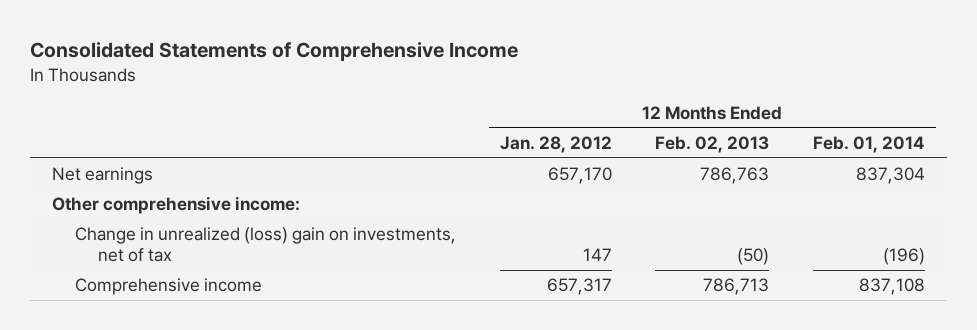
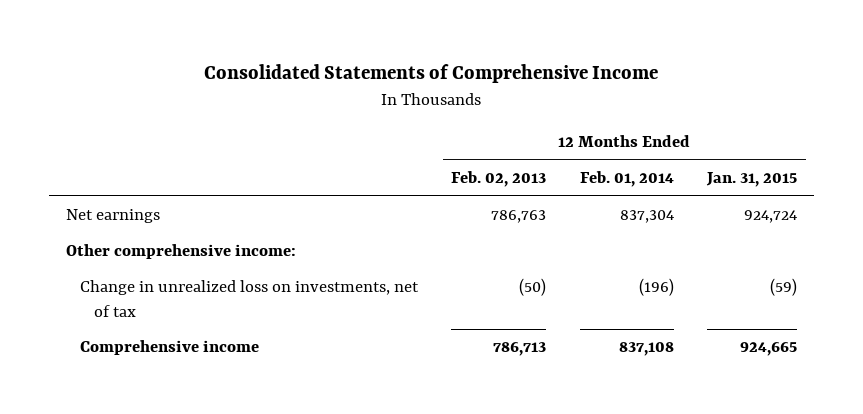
- | 12 Months Ended Jan. 28, 2012 | 12 Months Ended Feb. 02, 2013 | 12 Months Ended Feb. 01, 2014
+ | 12 Months Ended Feb. 02, 2013 | 12 Months Ended Feb. 01, 2014 | 12 Months Ended Jan. 31, 2015
- Change in unrealized (loss) gain on investments, net of tax | 147 | (50) | (196)
+ Change in unrealized loss on investments, net of tax | (50) | (196) | (59)

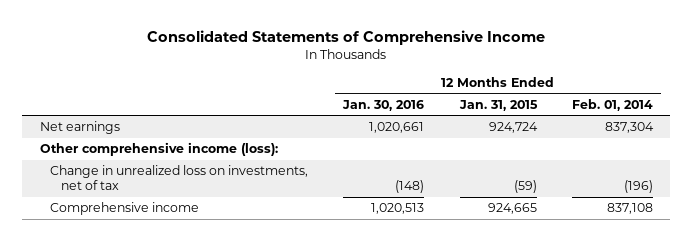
- | 12 Months Ended Feb. 02, 2013 | 12 Months Ended Feb. 01, 2014 | 12 Months Ended Jan. 31, 2015
+ | 12 Months Ended Jan. 30, 2016 | 12 Months Ended Jan. 31, 2015 | 12 Months Ended Feb. 01, 2014
- Other comprehensive income:
+ Other comprehensive income (loss):

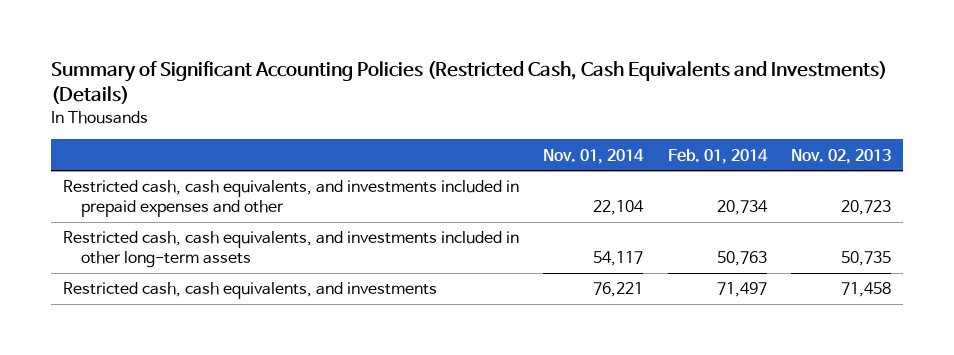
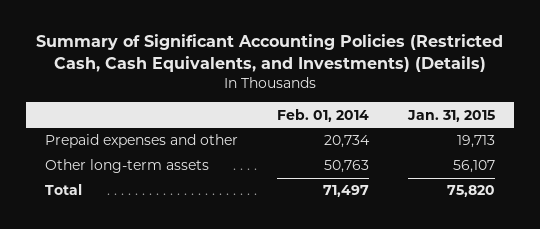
- Summary of Significant Accounting Policies (Restricted Cash, Cash Equivalents and Investments) (Details)
+ Summary of Significant Accounting Policies (Restricted Cash, Cash Equivalents, and Investments) (Details)
- | Nov. 01, 2014 | Feb. 01, 2014 | Nov. 02, 2013
+ | Feb. 01, 2014 | Jan. 31, 2015
- Restricted cash, cash equivalents, and investments included in prepaid expenses and other | 22,104 | 20,734 | 20,723
- Restricted cash, cash equivalents, and investments included in other long-term assets | 54,117 | 50,763 | 50,735
- Restricted cash, cash equivalents, and investments | 76,221 | 71,497 | 71,458
+ Prepaid expenses and other | 20,734 | 19,713
+ Other long-term assets | 50,763 | 56,107
+ Total | 71,497 | 75,820

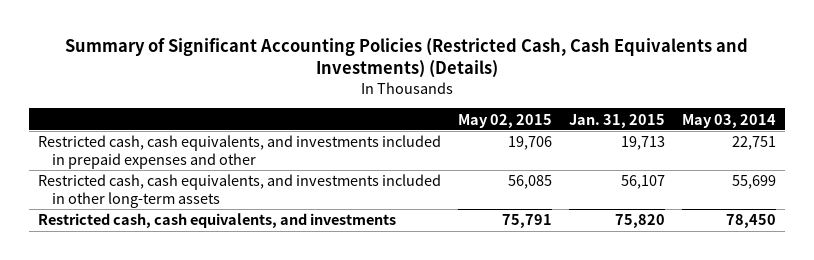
- Summary of Significant Accounting Policies (Restricted Cash, Cash Equivalents, and Investments) (Details)
+ Summary of Significant Accounting Policies (Restricted Cash, Cash Equivalents and Investments) (Details)
- | Feb. 01, 2014 | Jan. 31, 2015
+ | May 02, 2015 | Jan. 31, 2015 | May 03, 2014
- Prepaid expenses and other | 20,734 | 19,713
- Other long-term assets | 50,763 | 56,107
- Total | 71,497 | 75,820
+ Restricted cash, cash equivalents, and investments included in prepaid expenses and other | 19,706 | 19,713 | 22,751
+ Restricted cash, cash equivalents, and investments included in other long-term assets | 56,085 | 56,107 | 55,699
+ Restricted cash, cash equivalents, and investments | 75,791 | 75,820 | 78,450

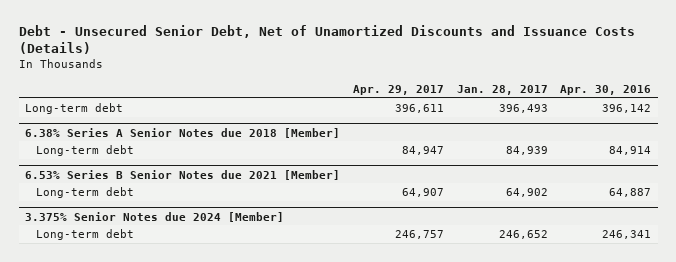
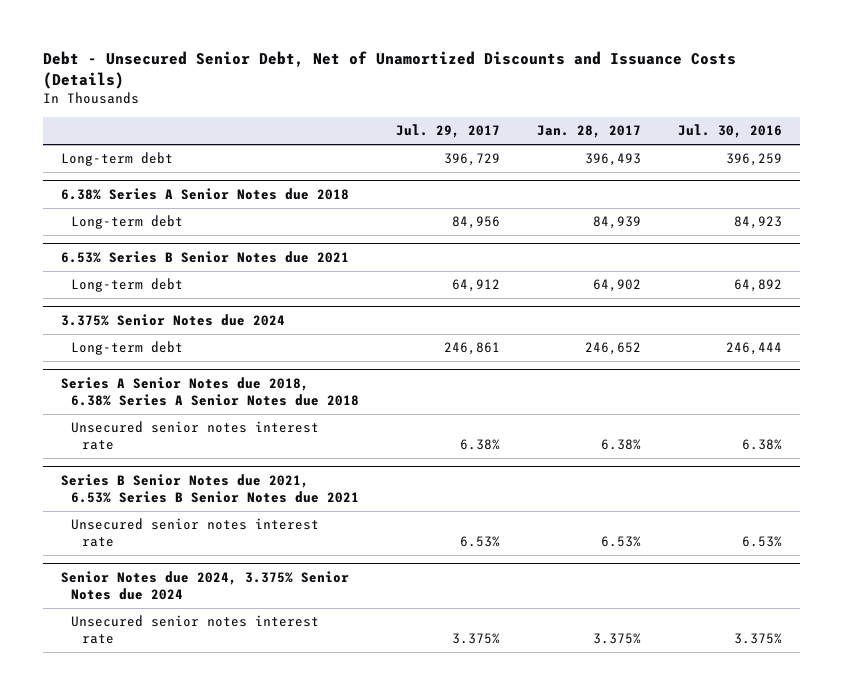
- | Apr. 29, 2017 | Jan. 28, 2017 | Apr. 30, 2016
+ | Jul. 29, 2017 | Jan. 28, 2017 | Jul. 30, 2016
- 6.38% Series A Senior Notes due 2018 [Member]
+ 6.38% Series A Senior Notes due 2018
- 6.53% Series B Senior Notes due 2021 [Member]
+ 6.53% Series B Senior Notes due 2021
- 3.375% Senior Notes due 2024 [Member]
+ 3.375% Senior Notes due 2024
+ Series A Senior Notes due 2018, 6.38% Series A Senior Notes due 2018
+ Unsecured senior notes interest rate | 6.38% | 6.38% | 6.38%
+ Series B Senior Notes due 2021, 6.53% Series B Senior Notes due 2021
+ Unsecured senior notes interest rate | 6.53% | 6.53% | 6.53%
+ Senior Notes due 2024, 3.375% Senior Notes due 2024
+ Unsecured senior notes interest rate | 3.375% | 3.375% | 3.375%

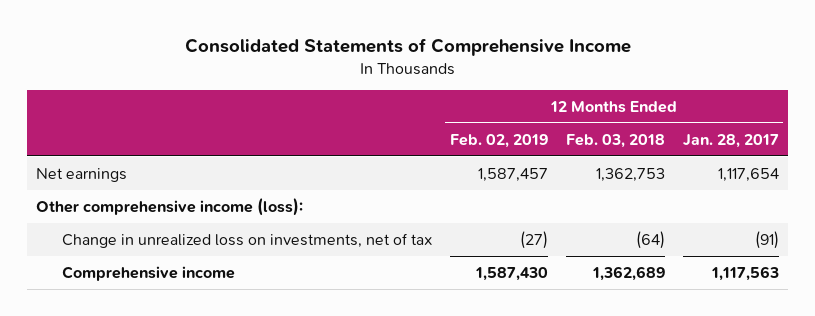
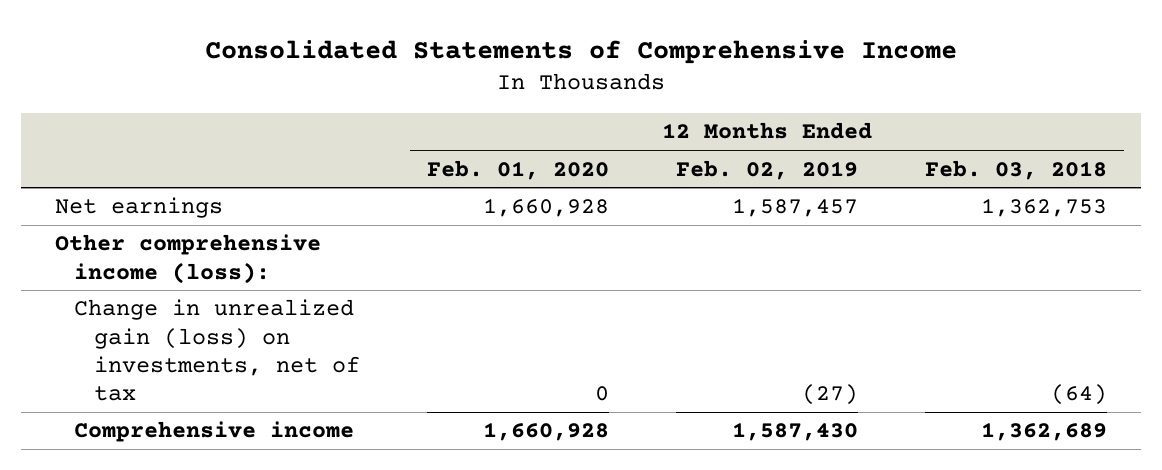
- | 12 Months Ended Feb. 02, 2019 | 12 Months Ended Feb. 03, 2018 | 12 Months Ended Jan. 28, 2017
+ | 12 Months Ended Feb. 01, 2020 | 12 Months Ended Feb. 02, 2019 | 12 Months Ended Feb. 03, 2018
- Change in unrealized loss on investments, net of tax | (27) | (64) | (91)
+ Change in unrealized gain (loss) on investments, net of tax | 0 | (27) | (64)

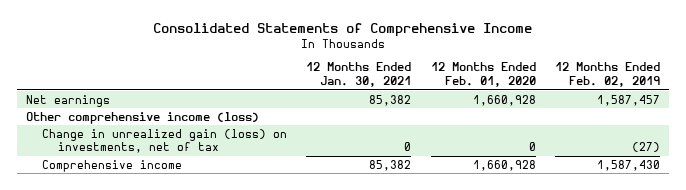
- | 12 Months Ended Feb. 01, 2020 | 12 Months Ended Feb. 02, 2019 | 12 Months Ended Feb. 03, 2018
+ | 12 Months Ended Jan. 30, 2021 | 12 Months Ended Feb. 01, 2020 | 12 Months Ended Feb. 02, 2019
- Other comprehensive income (loss):
+ Other comprehensive income (loss)

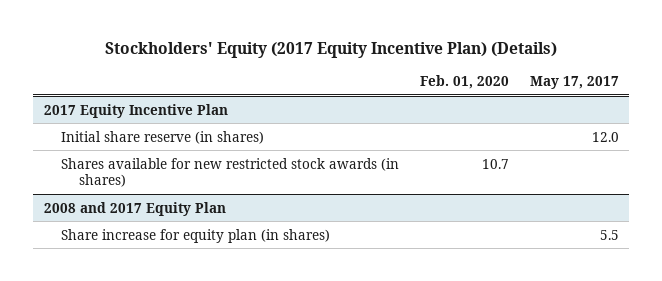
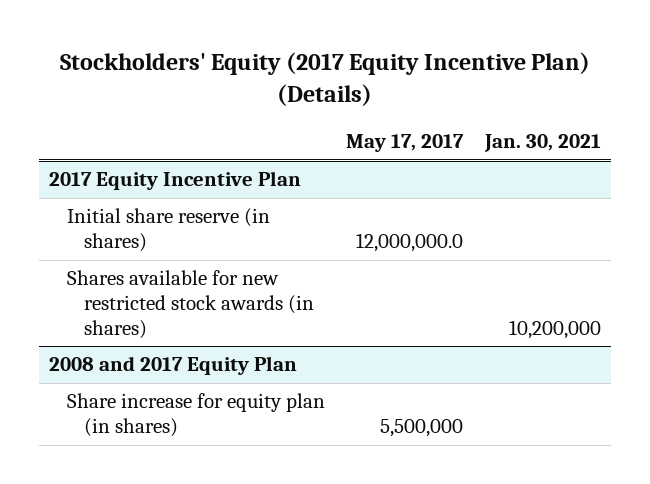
- | Feb. 01, 2020 | May 17, 2017
+ | May 17, 2017 | Jan. 30, 2021
@ 2017 Equity Incentive Plan
- Initial share reserve (in shares) | | 12.0
+ Initial share reserve (in shares) | 12,000,000.0 |
@ 2008 and 2017 Equity Plan
- Share increase for equity plan (in shares) | | 5.5
+ Share increase for equity plan (in shares) | 5,500,000 |

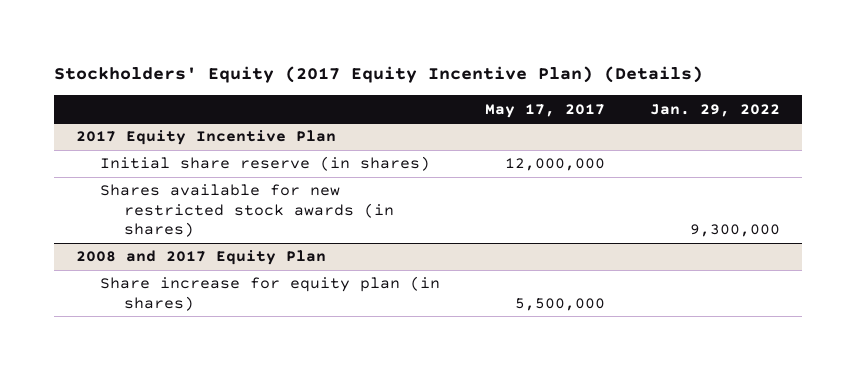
- | May 17, 2017 | Jan. 30, 2021
+ | May 17, 2017 | Jan. 29, 2022
@ 2017 Equity Incentive Plan
- Initial share reserve (in shares) | 12,000,000.0 |
+ Initial share reserve (in shares) | 12,000,000 |

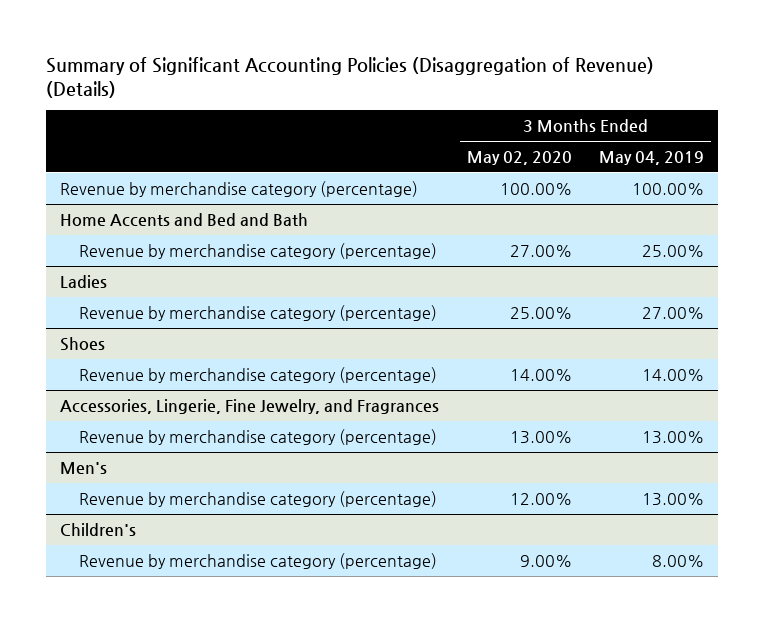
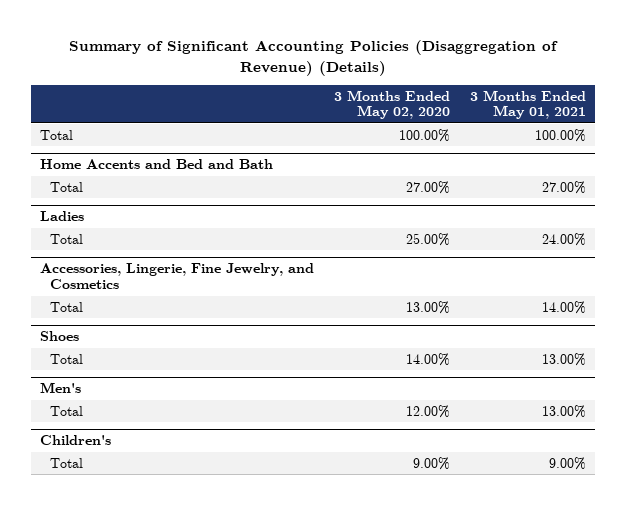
- | 3 Months Ended May 02, 2020 | 3 Months Ended May 04, 2019
+ | 3 Months Ended May 02, 2020 | 3 Months Ended May 01, 2021
- Revenue by merchandise category (percentage) | 100.00% | 100.00%
+ Total | 100.00% | 100.00%
@ Home Accents and Bed and Bath
- Revenue by merchandise category (percentage) | 27.00% | 25.00%
+ Total | 27.00% | 27.00%
@ Ladies
- Revenue by merchandise category (percentage) | 25.00% | 27.00%
+ Total | 25.00% | 24.00%
+ Accessories, Lingerie, Fine Jewelry, and Cosmetics
+ Total | 13.00% | 14.00%
@ Shoes
- Revenue by merchandise category (percentage) | 14.00% | 14.00%
- Accessories, Lingerie, Fine Jewelry, and Fragrances
- Revenue by merchandise category (percentage) | 13.00% | 13.00%
@ Shoes
+ Total | 14.00% | 13.00%
@ Men's
- Revenue by merchandise category (percentage) | 12.00% | 13.00%
+ Total | 12.00% | 13.00%
@ Children's
- Revenue by merchandise category (percentage) | 9.00% | 8.00%
+ Total | 9.00% | 9.00%

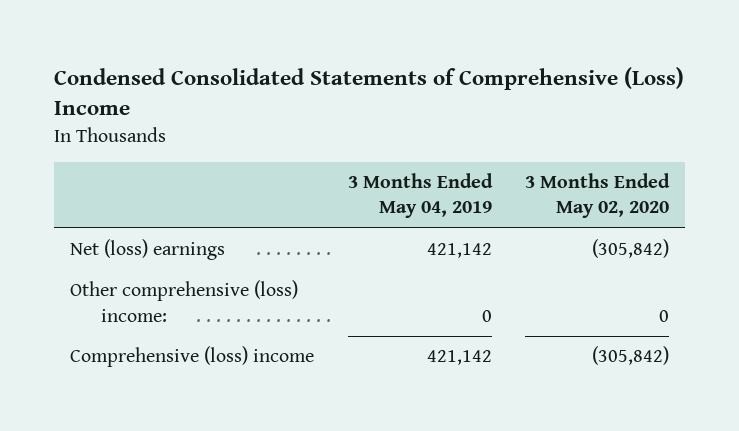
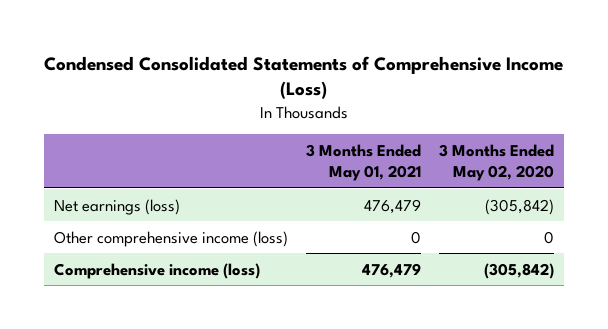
- Condensed Consolidated Statements of Comprehensive (Loss) Income
+ Condensed Consolidated Statements of Comprehensive Income (Loss)
- | 3 Months Ended May 04, 2019 | 3 Months Ended May 02, 2020
+ | 3 Months Ended May 01, 2021 | 3 Months Ended May 02, 2020
- Net (loss) earnings | 421,142 | (305,842)
- Other comprehensive (loss) income: | 0 | 0
- Comprehensive (loss) income | 421,142 | (305,842)
+ Net earnings (loss) | 476,479 | (305,842)
+ Other comprehensive income (loss) | 0 | 0
+ Comprehensive income (loss) | 476,479 | (305,842)

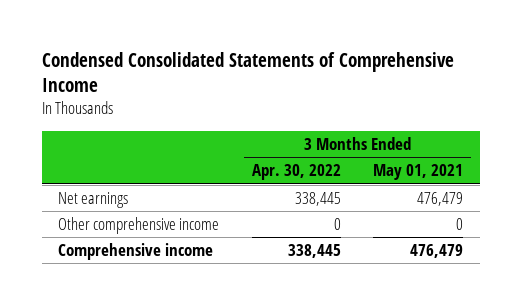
- Condensed Consolidated Statements of Comprehensive Income (Loss)
+ Condensed Consolidated Statements of Comprehensive Income
- | 3 Months Ended May 01, 2021 | 3 Months Ended May 02, 2020
+ | 3 Months Ended Apr. 30, 2022 | 3 Months Ended May 01, 2021
- Net earnings (loss) | 476,479 | (305,842)
- Other comprehensive income (loss) | 0 | 0
- Comprehensive income (loss) | 476,479 | (305,842)
+ Net earnings | 338,445 | 476,479
+ Other comprehensive income | 0 | 0
+ Comprehensive income | 338,445 | 476,479

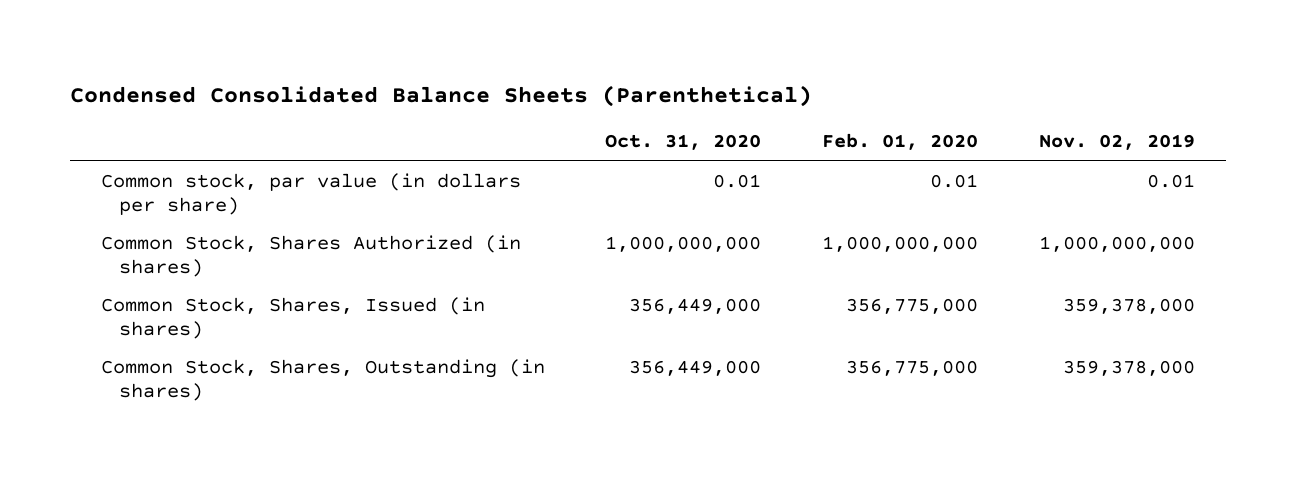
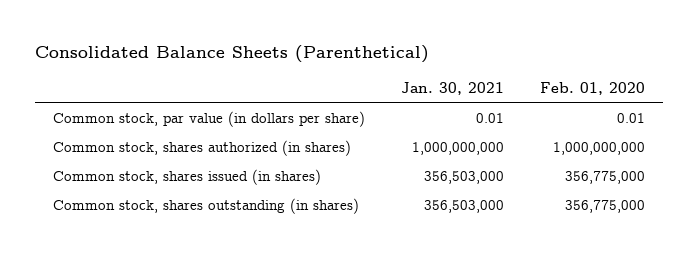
- Condensed Consolidated Balance Sheets (Parenthetical)
+ Consolidated Balance Sheets (Parenthetical)
- | Oct. 31, 2020 | Feb. 01, 2020 | Nov. 02, 2019
+ | Jan. 30, 2021 | Feb. 01, 2020
- Common Stock, Shares Authorized (in shares) | 1,000,000,000 | 1,000,000,000 | 1,000,000,000
- Common Stock, Shares, Issued (in shares) | 356,449,000 | 356,775,000 | 359,378,000
- Common Stock, Shares, Outstanding (in shares) | 356,449,000 | 356,775,000 | 359,378,000
+ Common stock, shares authorized (in shares) | 1,000,000,000 | 1,000,000,000
+ Common stock, shares issued (in shares) | 356,503,000 | 356,775,000
+ Common stock, shares outstanding (in shares) | 356,503,000 | 356,775,000

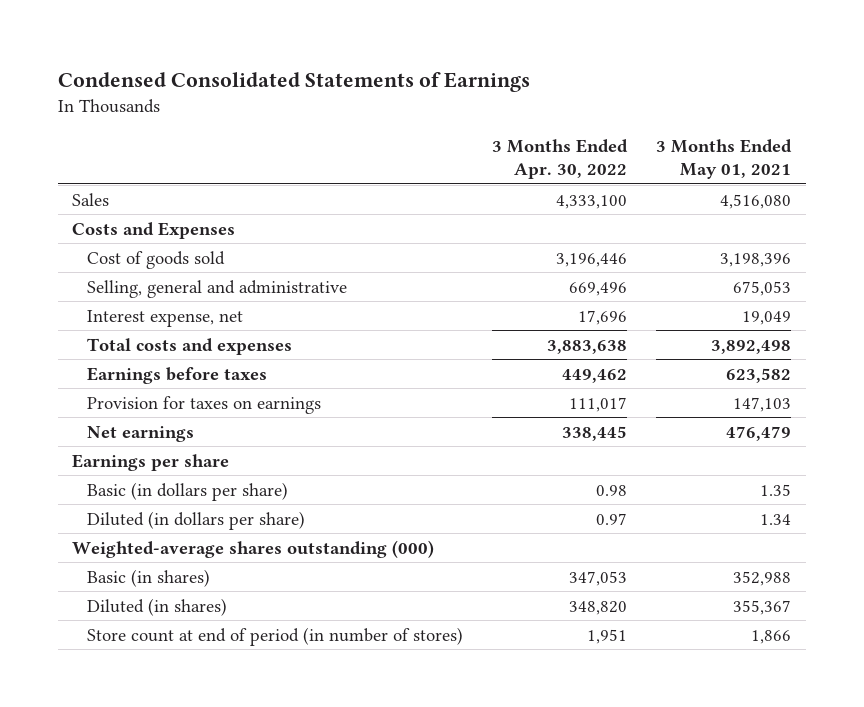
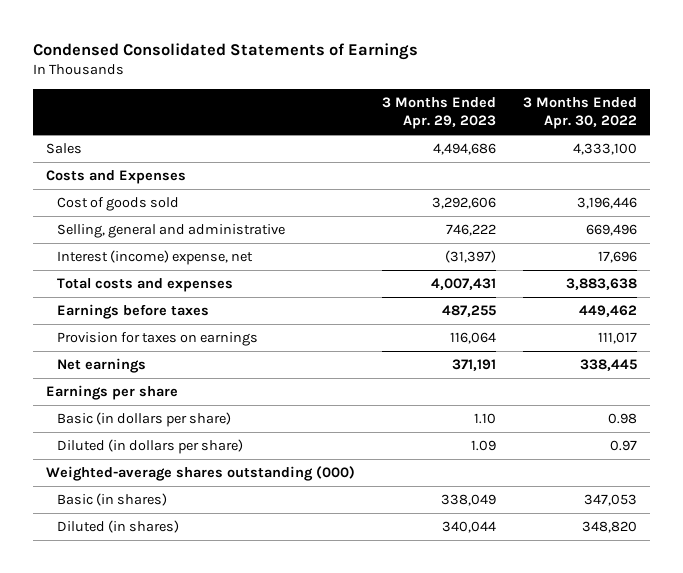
- | 3 Months Ended Apr. 30, 2022 | 3 Months Ended May 01, 2021
+ | 3 Months Ended Apr. 29, 2023 | 3 Months Ended Apr. 30, 2022
- Interest expense, net | 17,696 | 19,049
+ Interest (income) expense, net | (31,397) | 17,696
- Store count at end of period (in number of stores) | 1,951 | 1,866

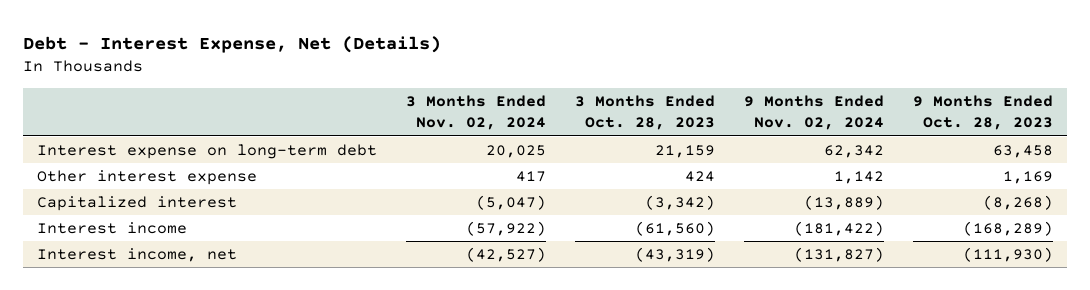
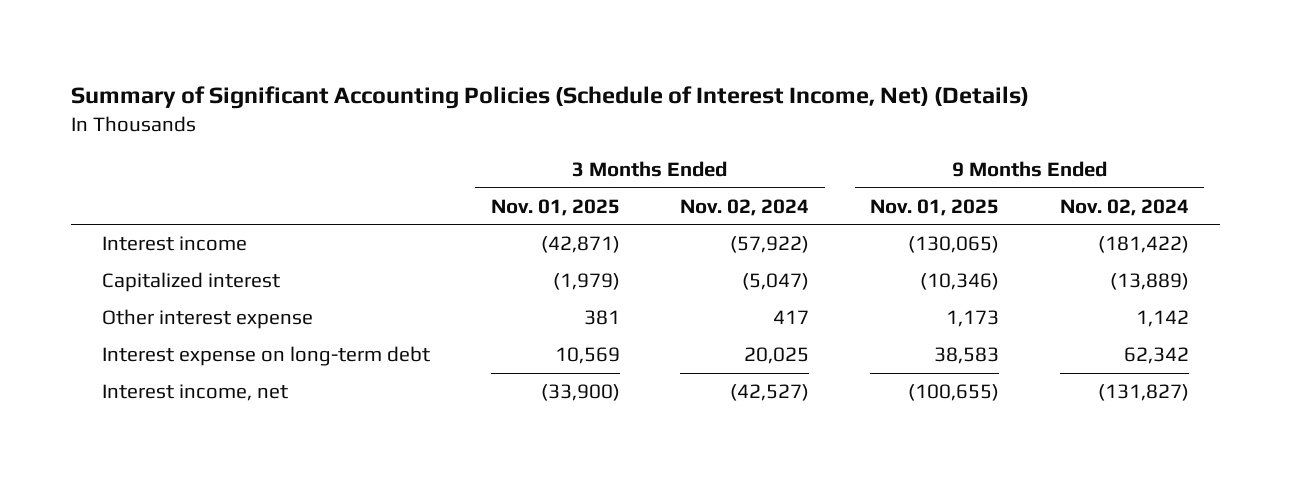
- Debt - Interest Expense, Net (Details)
+ Summary of Significant Accounting Policies (Schedule of Interest Income, Net) (Details)
- | 3 Months Ended Nov. 02, 2024 | 3 Months Ended Oct. 28, 2023 | 9 Months Ended Nov. 02, 2024 | 9 Months Ended Oct. 28, 2023
+ | 3 Months Ended Nov. 01, 2025 | 3 Months Ended Nov. 02, 2024 | 9 Months Ended Nov. 01, 2025 | 9 Months Ended Nov. 02, 2024
moved down: Capitalized interest | (1,979) | (5,047) | (10,346) | (13,889)
moved down: Other interest expense | 381 | 417 | 1,173 | 1,142
moved down: Interest expense on long-term debt | 10,569 | 20,025 | 38,583 | 62,342

